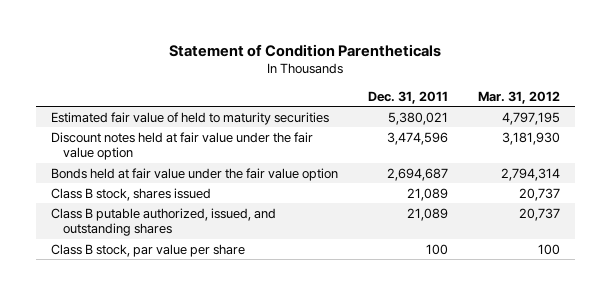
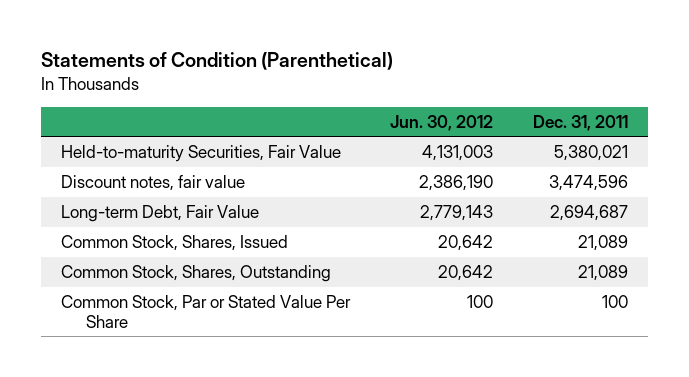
- Statement of Condition Parentheticals
+ Statements of Condition (Parenthetical)
- | Dec. 31, 2011 | Mar. 31, 2012
+ | Jun. 30, 2012 | Dec. 31, 2011
- Estimated fair value of held to maturity securities | 5,380,021 | 4,797,195
- Discount notes held at fair value under the fair value option | 3,474,596 | 3,181,930
- Bonds held at fair value under the fair value option | 2,694,687 | 2,794,314
- Class B stock, shares issued | 21,089 | 20,737
- Class B putable authorized, issued, and outstanding shares | 21,089 | 20,737
- Class B stock, par value per share | 100 | 100
+ Held-to-maturity Securities, Fair Value | 4,131,003 | 5,380,021
+ Discount notes, fair value | 2,386,190 | 3,474,596
+ Long-term Debt, Fair Value | 2,779,143 | 2,694,687
+ Common Stock, Shares, Issued | 20,642 | 21,089
+ Common Stock, Shares, Outstanding | 20,642 | 21,089
+ Common Stock, Par or Stated Value Per Share | 100 | 100

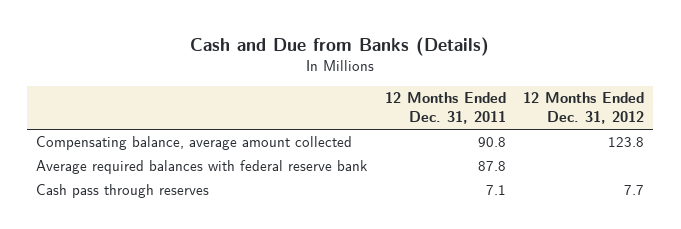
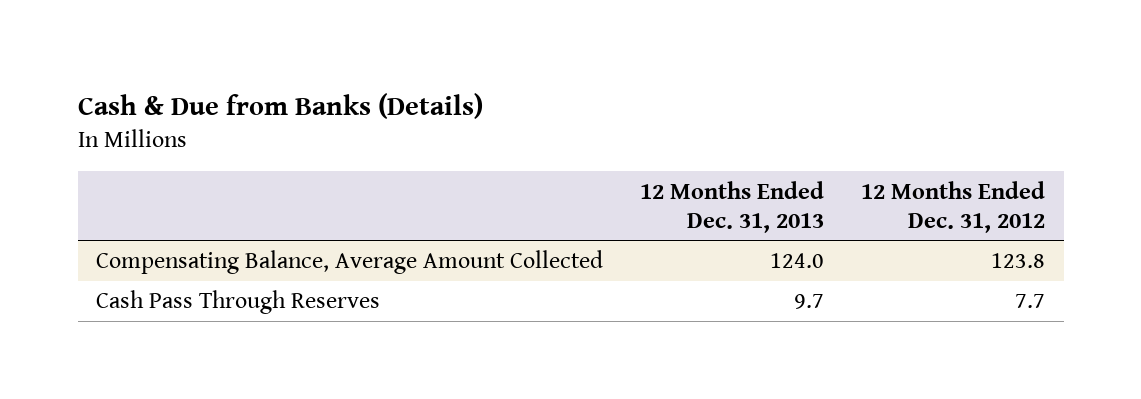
- Cash and Due from Banks (Details)
+ Cash & Due from Banks (Details)
- | 12 Months Ended Dec. 31, 2011 | 12 Months Ended Dec. 31, 2012
+ | 12 Months Ended Dec. 31, 2013 | 12 Months Ended Dec. 31, 2012
- Compensating balance, average amount collected | 90.8 | 123.8
- Average required balances with federal reserve bank | 87.8 |
- Cash pass through reserves | 7.1 | 7.7
+ Compensating Balance, Average Amount Collected | 124.0 | 123.8
+ Cash Pass Through Reserves | 9.7 | 7.7

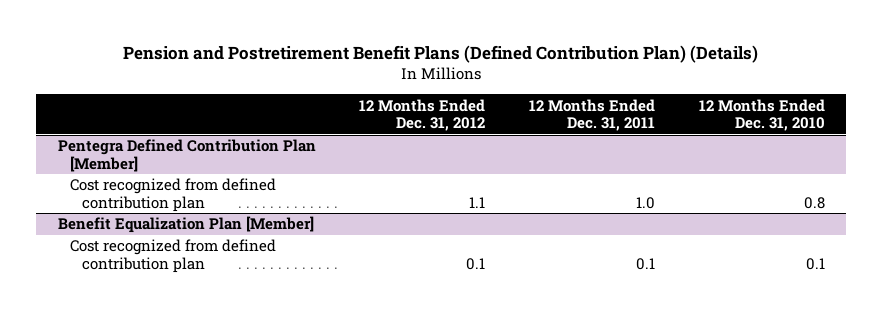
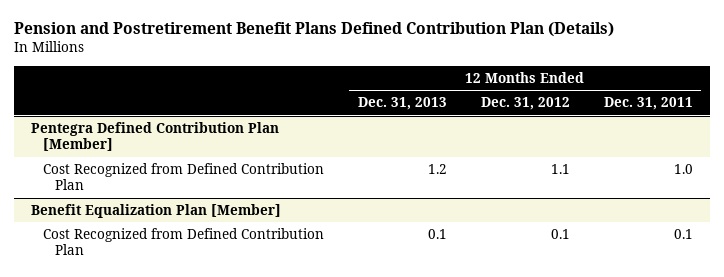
- Pension and Postretirement Benefit Plans (Defined Contribution Plan) (Details)
+ Pension and Postretirement Benefit Plans Defined Contribution Plan (Details)
- | 12 Months Ended Dec. 31, 2012 | 12 Months Ended Dec. 31, 2011 | 12 Months Ended Dec. 31, 2010
+ | 12 Months Ended Dec. 31, 2013 | 12 Months Ended Dec. 31, 2012 | 12 Months Ended Dec. 31, 2011
@ Pentegra Defined Contribution Plan [Member]
- Cost recognized from defined contribution plan | 1.1 | 1.0 | 0.8
+ Cost Recognized from Defined Contribution Plan | 1.2 | 1.1 | 1.0
@ Benefit Equalization Plan [Member]
- Cost recognized from defined contribution plan | 0.1 | 0.1 | 0.1
+ Cost Recognized from Defined Contribution Plan | 0.1 | 0.1 | 0.1

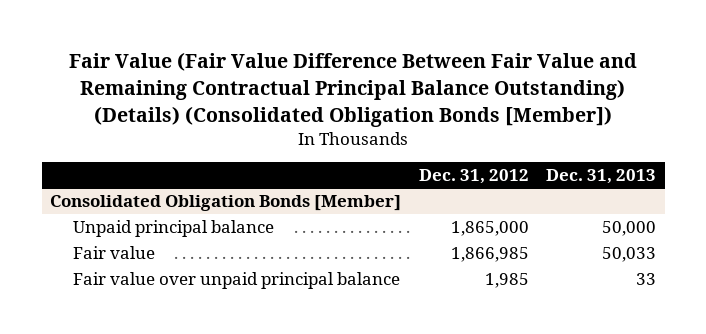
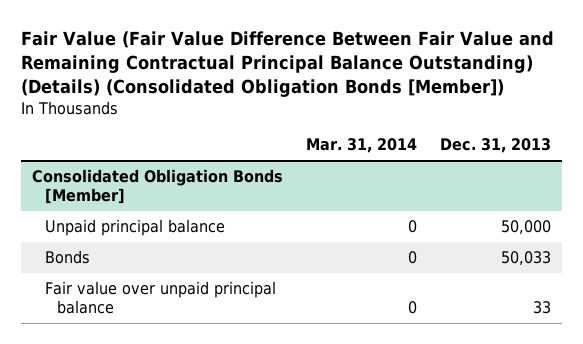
- | Dec. 31, 2012 | Dec. 31, 2013
+ | Mar. 31, 2014 | Dec. 31, 2013
@ Consolidated Obligation Bonds [Member]
- Fair value | 1,866,985 | 50,033
+ Bonds | 0 | 50,033

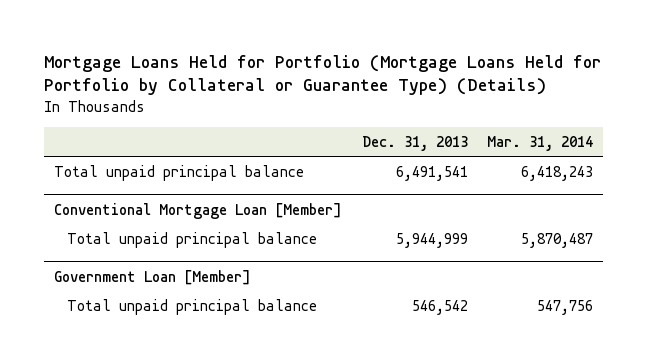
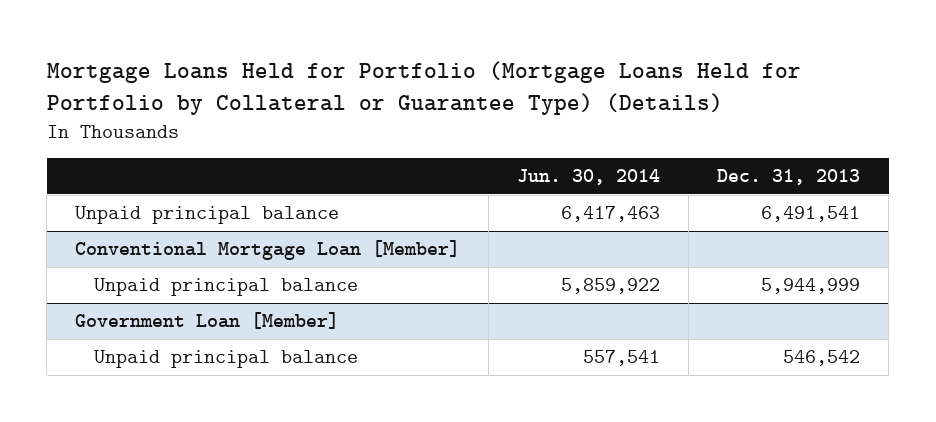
- | Dec. 31, 2013 | Mar. 31, 2014
+ | Jun. 30, 2014 | Dec. 31, 2013
- Total unpaid principal balance | 6,491,541 | 6,418,243
+ Unpaid principal balance | 6,417,463 | 6,491,541
@ Conventional Mortgage Loan [Member]
- Total unpaid principal balance | 5,944,999 | 5,870,487
+ Unpaid principal balance | 5,859,922 | 5,944,999
@ Government Loan [Member]
- Total unpaid principal balance | 546,542 | 547,756
+ Unpaid principal balance | 557,541 | 546,542

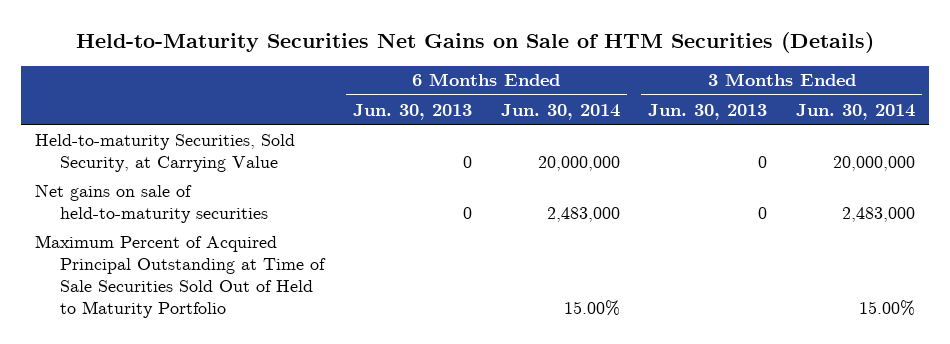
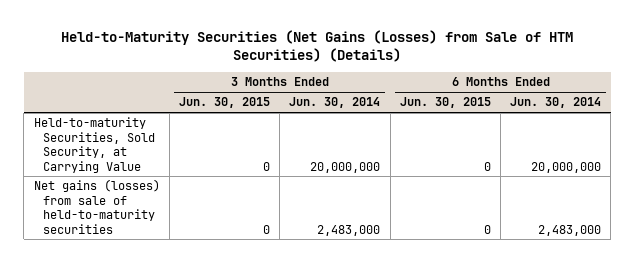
- Held-to-Maturity Securities Net Gains on Sale of HTM Securities (Details)
+ Held-to-Maturity Securities (Net Gains (Losses) from Sale of HTM Securities) (Details)
- | 6 Months Ended Jun. 30, 2013 | 6 Months Ended Jun. 30, 2014 | 3 Months Ended Jun. 30, 2013 | 3 Months Ended Jun. 30, 2014
+ | 3 Months Ended Jun. 30, 2015 | 3 Months Ended Jun. 30, 2014 | 6 Months Ended Jun. 30, 2015 | 6 Months Ended Jun. 30, 2014
- Net gains on sale of held-to-maturity securities | 0 | 2,483,000 | 0 | 2,483,000
- Maximum Percent of Acquired Principal Outstanding at Time of Sale Securities Sold Out of Held to Maturity Portfolio | | 15.00% | | 15.00%
+ Net gains (losses) from sale of held-to-maturity securities | 0 | 2,483,000 | 0 | 2,483,000

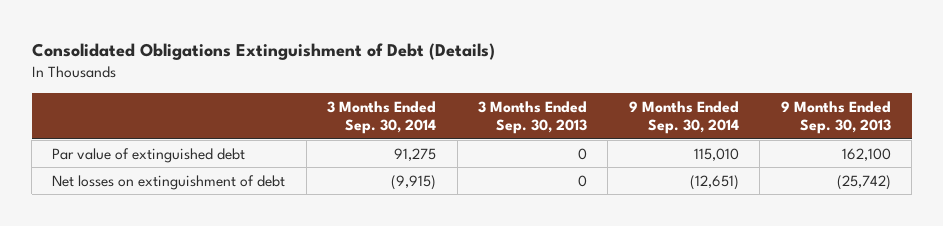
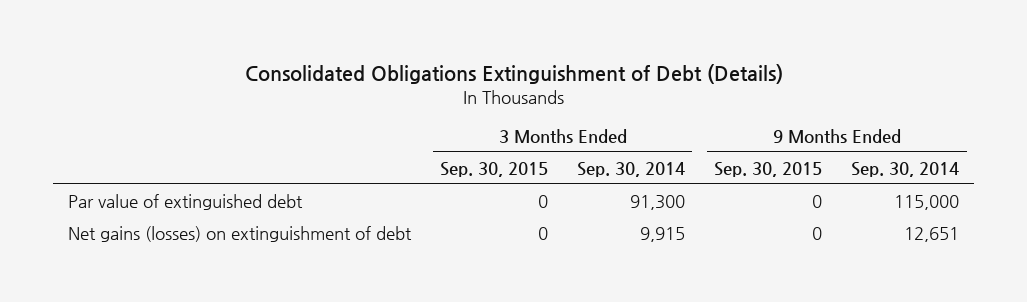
- | 3 Months Ended Sep. 30, 2014 | 3 Months Ended Sep. 30, 2013 | 9 Months Ended Sep. 30, 2014 | 9 Months Ended Sep. 30, 2013
+ | 3 Months Ended Sep. 30, 2015 | 3 Months Ended Sep. 30, 2014 | 9 Months Ended Sep. 30, 2015 | 9 Months Ended Sep. 30, 2014
- Par value of extinguished debt | 91,275 | 0 | 115,010 | 162,100
- Net losses on extinguishment of debt | (9,915) | 0 | (12,651) | (25,742)
+ Par value of extinguished debt | 0 | 91,300 | 0 | 115,000
+ Net gains (losses) on extinguishment of debt | 0 | 9,915 | 0 | 12,651

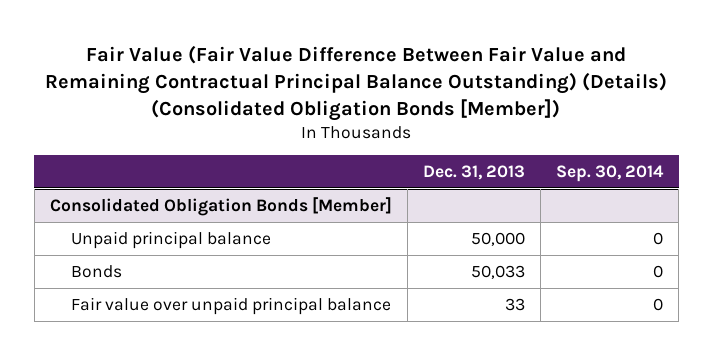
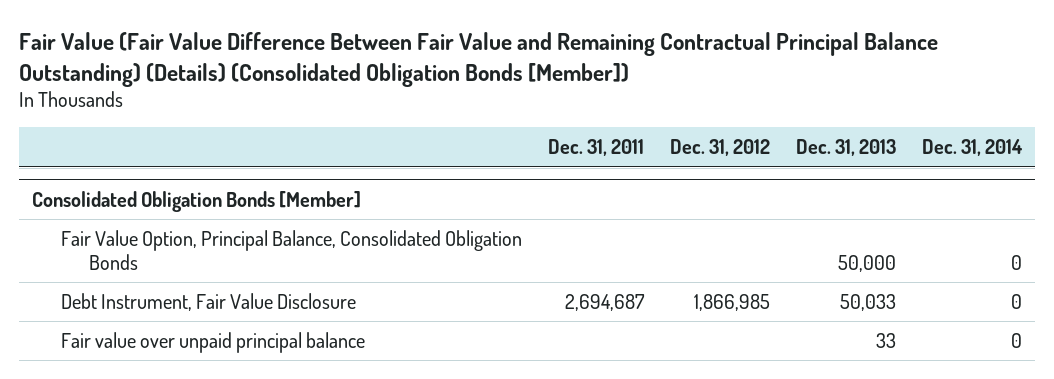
- | Dec. 31, 2013 | Sep. 30, 2014
+ | Dec. 31, 2011 | Dec. 31, 2012 | Dec. 31, 2013 | Dec. 31, 2014
@ Consolidated Obligation Bonds [Member]
- Unpaid principal balance | 50,000 | 0
- Bonds | 50,033 | 0
+ Fair Value Option, Principal Balance, Consolidated Obligation Bonds | | | 50,000 | 0
+ Debt Instrument, Fair Value Disclosure | 2,694,687 | 1,866,985 | 50,033 | 0

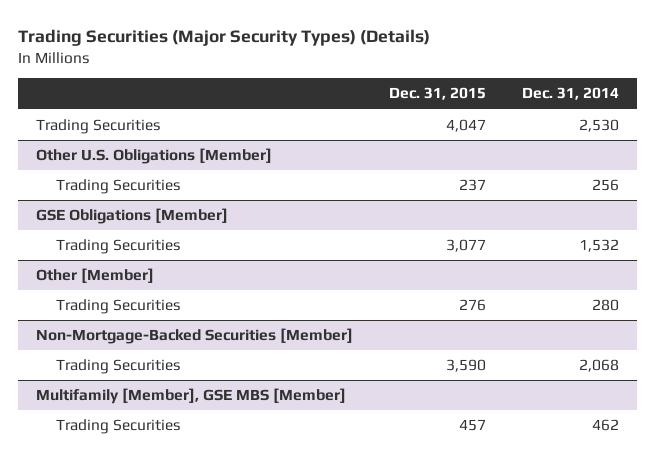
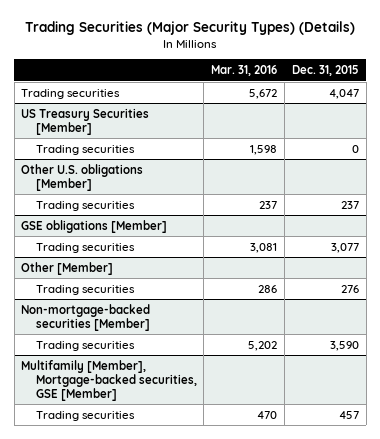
- | Dec. 31, 2015 | Dec. 31, 2014
+ | Mar. 31, 2016 | Dec. 31, 2015
- Trading Securities | 4,047 | 2,530
- Other U.S. Obligations [Member]
- Trading Securities | 237 | 256
- GSE Obligations [Member]
- Trading Securities | 3,077 | 1,532
+ Trading securities | 5,672 | 4,047
+ US Treasury Securities [Member]
+ Trading securities | 1,598 | 0
+ Other U.S. obligations [Member]
+ Trading securities | 237 | 237
+ GSE obligations [Member]
+ Trading securities | 3,081 | 3,077
@ Other [Member]
- Trading Securities | 276 | 280
- Non-Mortgage-Backed Securities [Member]
- Trading Securities | 3,590 | 2,068
- Multifamily [Member], GSE MBS [Member]
- Trading Securities | 457 | 462
@ Other [Member]
+ Trading securities | 286 | 276
+ Non-mortgage-backed securities [Member]
+ Trading securities | 5,202 | 3,590
+ Multifamily [Member], Mortgage-backed securities, GSE [Member]
+ Trading securities | 470 | 457

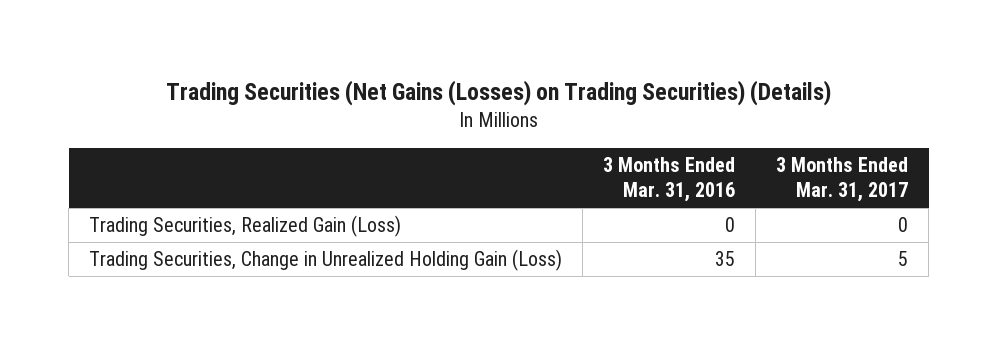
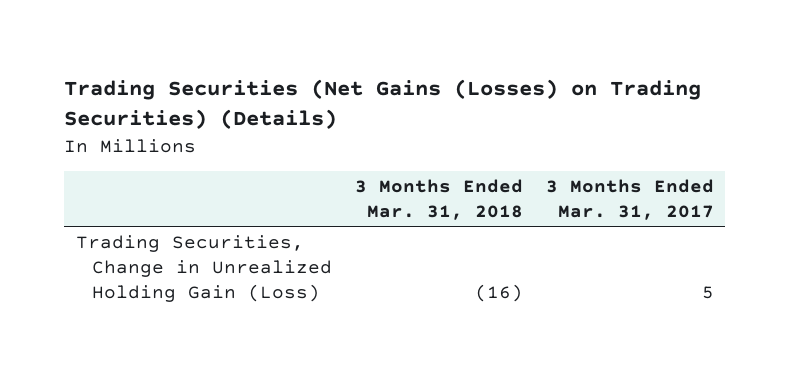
- | 3 Months Ended Mar. 31, 2016 | 3 Months Ended Mar. 31, 2017
+ | 3 Months Ended Mar. 31, 2018 | 3 Months Ended Mar. 31, 2017
- Trading Securities, Realized Gain (Loss) | 0 | 0

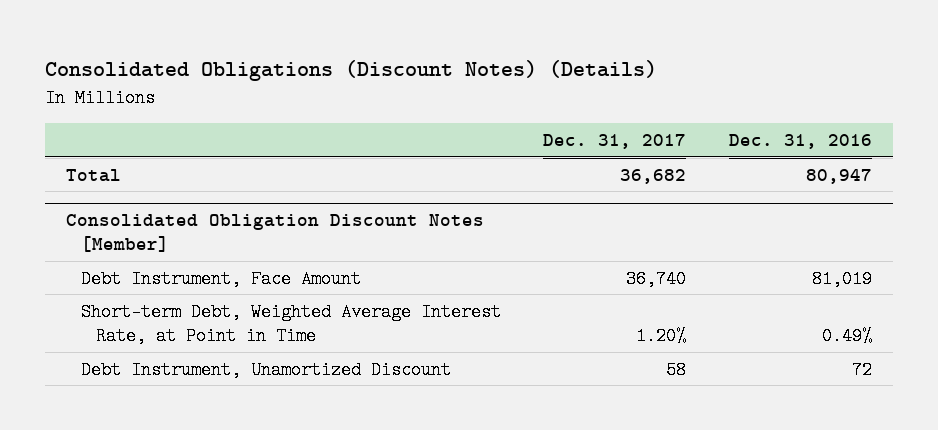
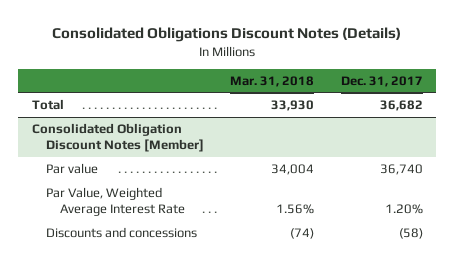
- Consolidated Obligations (Discount Notes) (Details)
+ Consolidated Obligations Discount Notes (Details)
- | Dec. 31, 2017 | Dec. 31, 2016
+ | Mar. 31, 2018 | Dec. 31, 2017
@ Consolidated Obligation Discount Notes [Member]
- Debt Instrument, Face Amount | 36,740 | 81,019
- Short-term Debt, Weighted Average Interest Rate, at Point in Time | 1.20% | 0.49%
- Debt Instrument, Unamortized Discount | 58 | 72
+ Par value | 34,004 | 36,740
+ Par Value, Weighted Average Interest Rate | 1.56% | 1.20%
+ Discounts and concessions | (74) | (58)

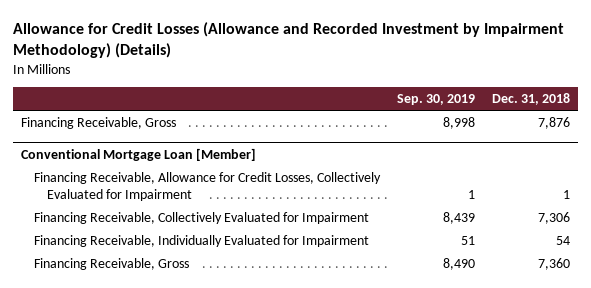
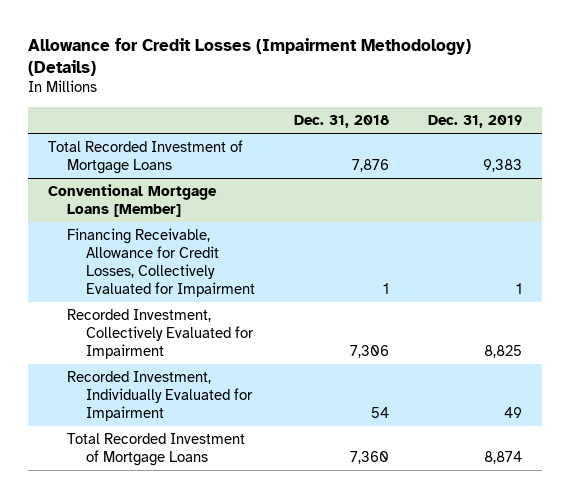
- Allowance for Credit Losses (Allowance and Recorded Investment by Impairment Methodology) (Details)
+ Allowance for Credit Losses (Impairment Methodology) (Details)
- | Sep. 30, 2019 | Dec. 31, 2018
+ | Dec. 31, 2018 | Dec. 31, 2019
- Financing Receivable, Gross | 8,998 | 7,876
- Conventional Mortgage Loan [Member]
+ Total Recorded Investment of Mortgage Loans | 7,876 | 9,383
+ Conventional Mortgage Loans [Member]
- Financing Receivable, Collectively Evaluated for Impairment | 8,439 | 7,306
- Financing Receivable, Individually Evaluated for Impairment | 51 | 54
- Financing Receivable, Gross | 8,490 | 7,360
+ Recorded Investment, Collectively Evaluated for Impairment | 7,306 | 8,825
+ Recorded Investment, Individually Evaluated for Impairment | 54 | 49
+ Total Recorded Investment of Mortgage Loans | 7,360 | 8,874

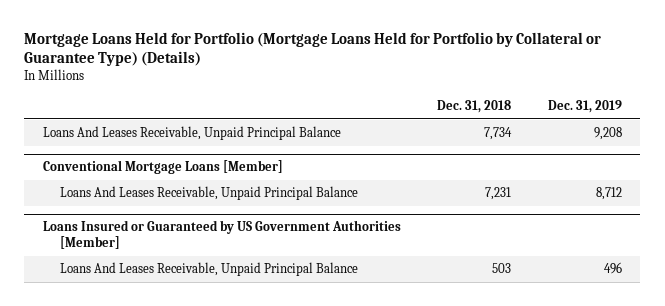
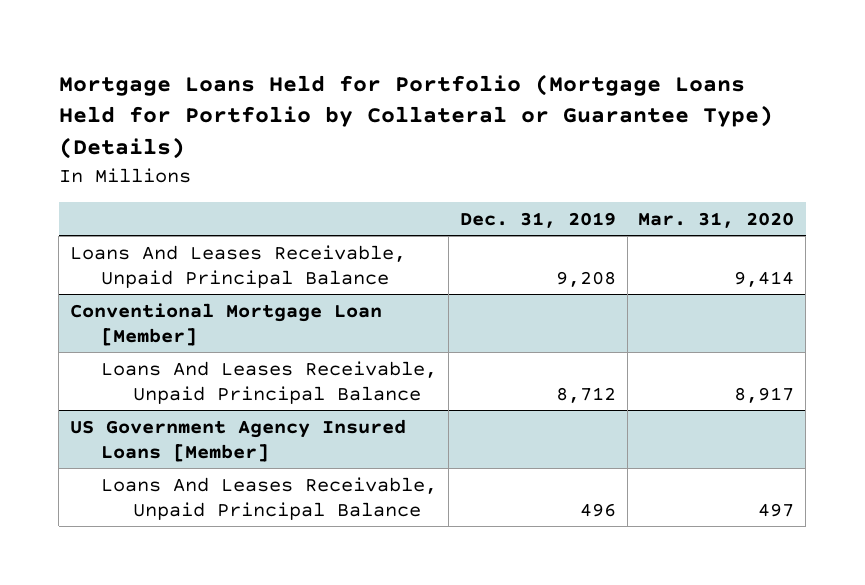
- | Dec. 31, 2018 | Dec. 31, 2019
+ | Dec. 31, 2019 | Mar. 31, 2020
- Conventional Mortgage Loans [Member]
+ Conventional Mortgage Loan [Member]
- Loans Insured or Guaranteed by US Government Authorities [Member]
+ US Government Agency Insured Loans [Member]

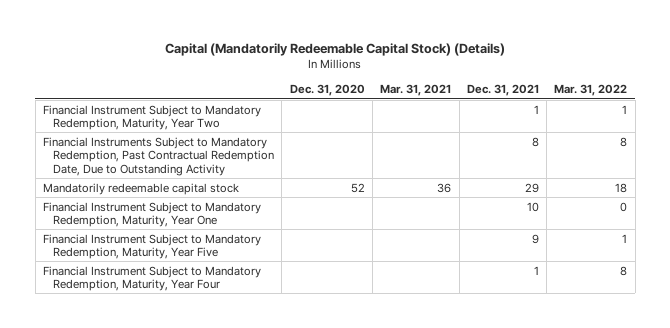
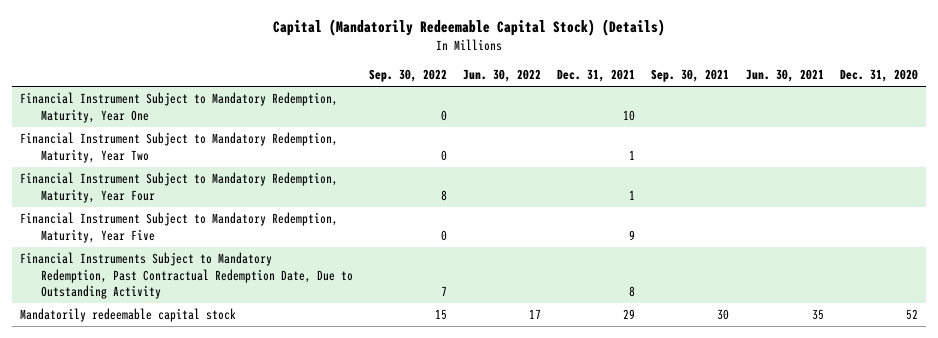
- | Dec. 31, 2020 | Mar. 31, 2021 | Dec. 31, 2021 | Mar. 31, 2022
+ | Sep. 30, 2022 | Jun. 30, 2022 | Dec. 31, 2021 | Sep. 30, 2021 | Jun. 30, 2021 | Dec. 31, 2020
moved up: Financial Instrument Subject to Mandatory Redemption, Maturity, Year One | 0 | | 10 | | |
moved up: Financial Instrument Subject to Mandatory Redemption, Maturity, Year Four | 8 | | 1 | | |
moved up: Financial Instrument Subject to Mandatory Redemption, Maturity, Year Five | 0 | | 9 | | |

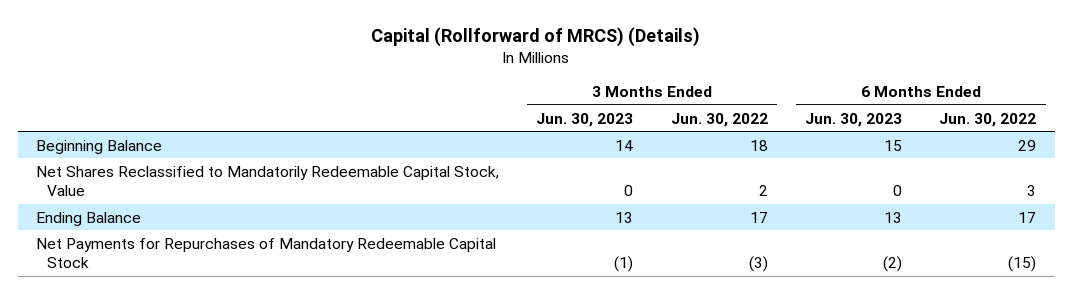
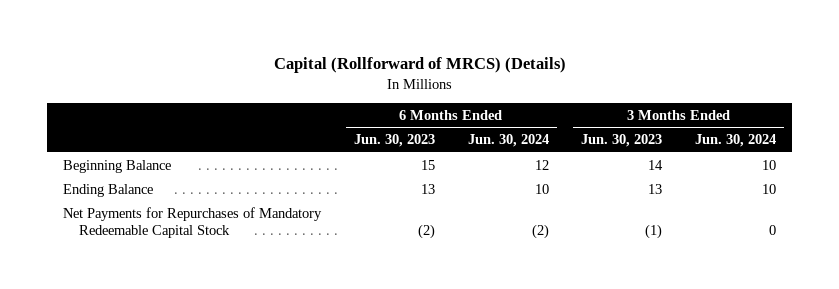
- | 3 Months Ended Jun. 30, 2023 | 3 Months Ended Jun. 30, 2022 | 6 Months Ended Jun. 30, 2023 | 6 Months Ended Jun. 30, 2022
+ | 6 Months Ended Jun. 30, 2023 | 6 Months Ended Jun. 30, 2024 | 3 Months Ended Jun. 30, 2023 | 3 Months Ended Jun. 30, 2024
- Net Shares Reclassified to Mandatorily Redeemable Capital Stock, Value | 0 | 2 | 0 | 3

